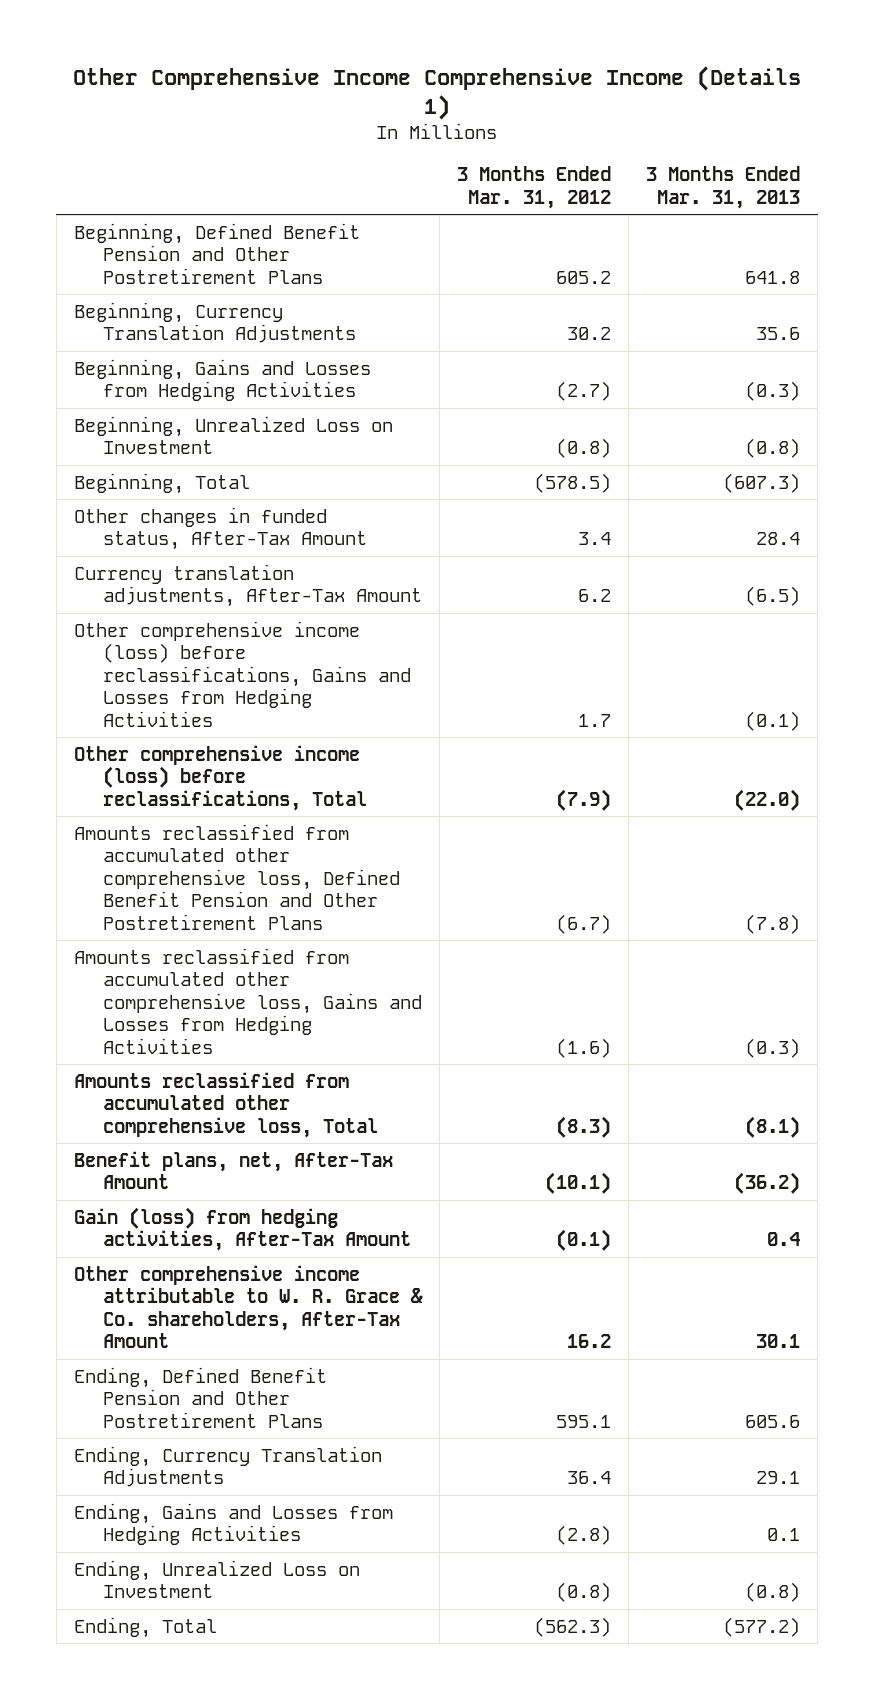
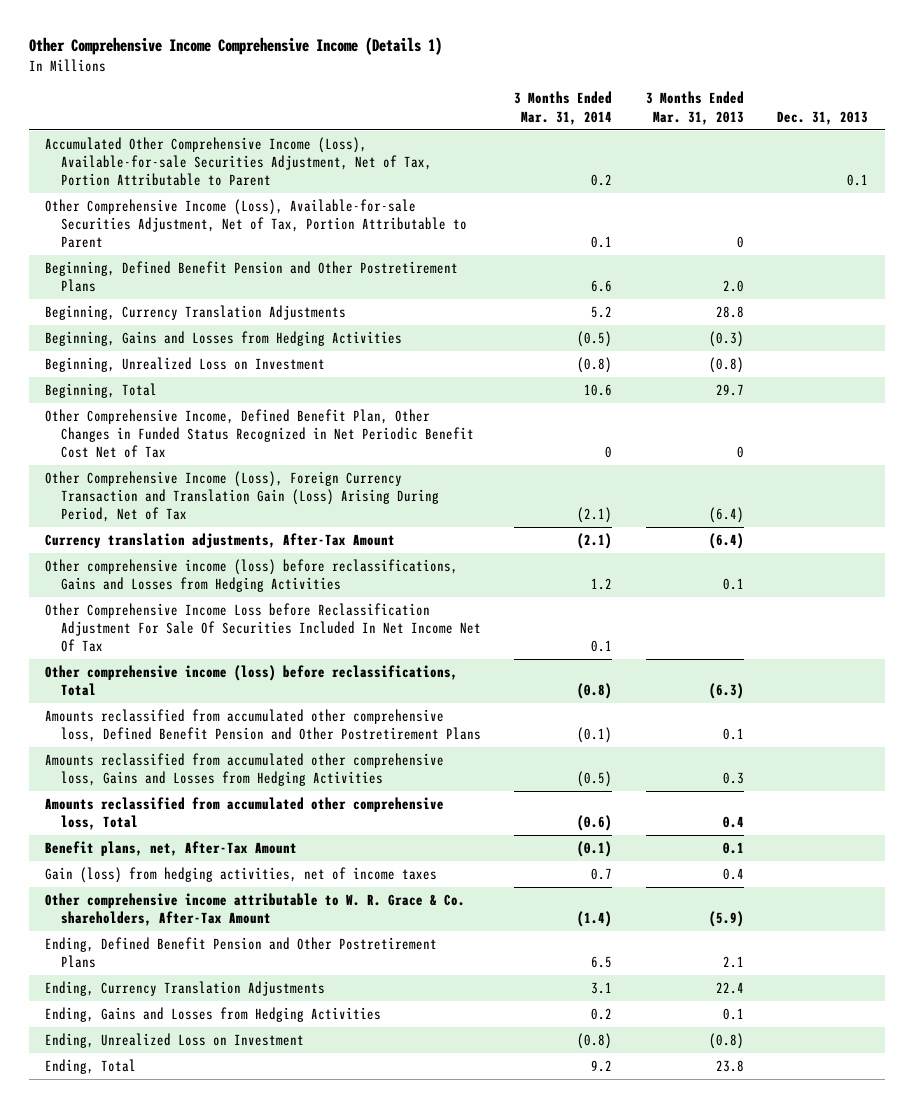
- | 3 Months Ended Mar. 31, 2012 | 3 Months Ended Mar. 31, 2013
+ | 3 Months Ended Mar. 31, 2014 | 3 Months Ended Mar. 31, 2013 | Dec. 31, 2013
- Beginning, Defined Benefit Pension and Other Postretirement Plans | 605.2 | 641.8
- Beginning, Currency Translation Adjustments | 30.2 | 35.6
+ Accumulated Other Comprehensive Income (Loss), Available-for-sale Securities Adjustment, Net of Tax, Portion Attributable to Parent | 0.2 | | 0.1
+ Other Comprehensive Income (Loss), Available-for-sale Securities Adjustment, Net of Tax, Portion Attributable to Parent | 0.1 | 0 |
+ Beginning, Defined Benefit Pension and Other Postretirement Plans | 6.6 | 2.0 |
+ Beginning, Currency Translation Adjustments | 5.2 | 28.8 |
- Beginning, Total | (578.5) | (607.3)
- Other changes in funded status, After-Tax Amount | 3.4 | 28.4
- Currency translation adjustments, After-Tax Amount | 6.2 | (6.5)
- Other comprehensive income (loss) before reclassifications, Gains and Losses from Hedging Activities | 1.7 | (0.1)
- Other comprehensive income (loss) before reclassifications, Total | (7.9) | (22.0)
- Amounts reclassified from accumulated other comprehensive loss, Defined Benefit Pension and Other Postretirement Plans | (6.7) | (7.8)
- Amounts reclassified from accumulated other comprehensive loss, Gains and Losses from Hedging Activities | (1.6) | (0.3)
- Amounts reclassified from accumulated other comprehensive loss, Total | (8.3) | (8.1)
- Benefit plans, net, After-Tax Amount | (10.1) | (36.2)
- Gain (loss) from hedging activities, After-Tax Amount | (0.1) | 0.4
- Other comprehensive income attributable to W. R. Grace & Co. shareholders, After-Tax Amount | 16.2 | 30.1
- Ending, Defined Benefit Pension and Other Postretirement Plans | 595.1 | 605.6
- Ending, Currency Translation Adjustments | 36.4 | 29.1
+ Beginning, Total | 10.6 | 29.7 |
+ Other Comprehensive Income, Defined Benefit Plan, Other Changes in Funded Status Recognized in Net Periodic Benefit Cost Net of Tax | 0 | 0 |
+ Other Comprehensive Income (Loss), Foreign Currency Transaction and Translation Gain (Loss) Arising During Period, Net of Tax | (2.1) | (6.4) |
+ Currency translation adjustments, After-Tax Amount | (2.1) | (6.4) |
+ Other comprehensive income (loss) before reclassifications, Gains and Losses from Hedging Activities | 1.2 | 0.1 |
+ Other Comprehensive Income Loss before Reclassification Adjustment For Sale Of Securities Included In Net Income Net Of Tax | 0.1 | |
+ Other comprehensive income (loss) before reclassifications, Total | (0.8) | (6.3) |
+ Amounts reclassified from accumulated other comprehensive loss, Defined Benefit Pension and Other Postretirement Plans | (0.1) | 0.1 |
+ Amounts reclassified from accumulated other comprehensive loss, Gains and Losses from Hedging Activities | (0.5) | 0.3 |
+ Amounts reclassified from accumulated other comprehensive loss, Total | (0.6) | 0.4 |
+ Benefit plans, net, After-Tax Amount | (0.1) | 0.1 |
+ Gain (loss) from hedging activities, net of income taxes | 0.7 | 0.4 |
+ Other comprehensive income attributable to W. R. Grace & Co. shareholders, After-Tax Amount | (1.4) | (5.9) |
+ Ending, Defined Benefit Pension and Other Postretirement Plans | 6.5 | 2.1 |
+ Ending, Currency Translation Adjustments | 3.1 | 22.4 |
- Ending, Total | (562.3) | (577.2)
+ Ending, Total | 9.2 | 23.8 |

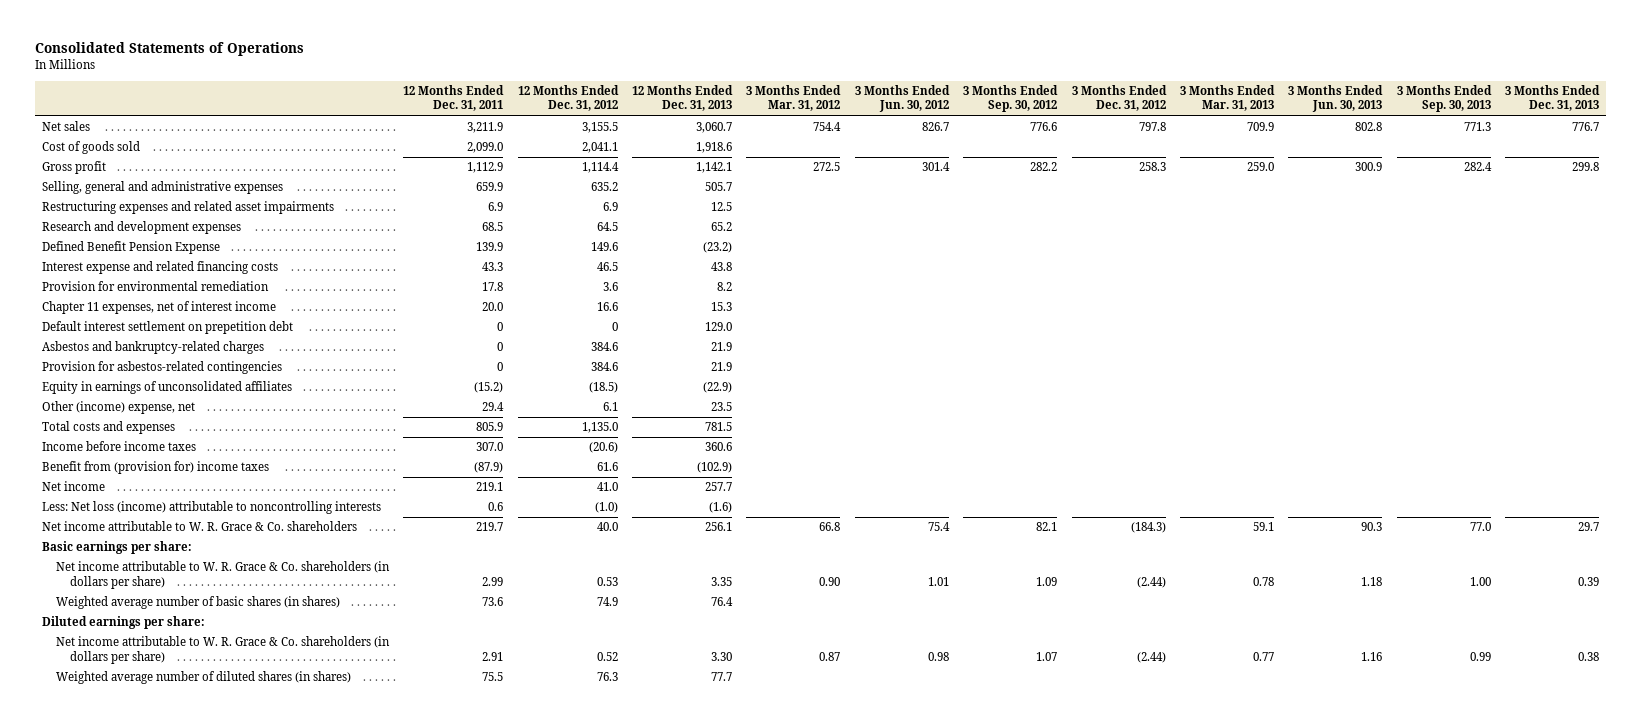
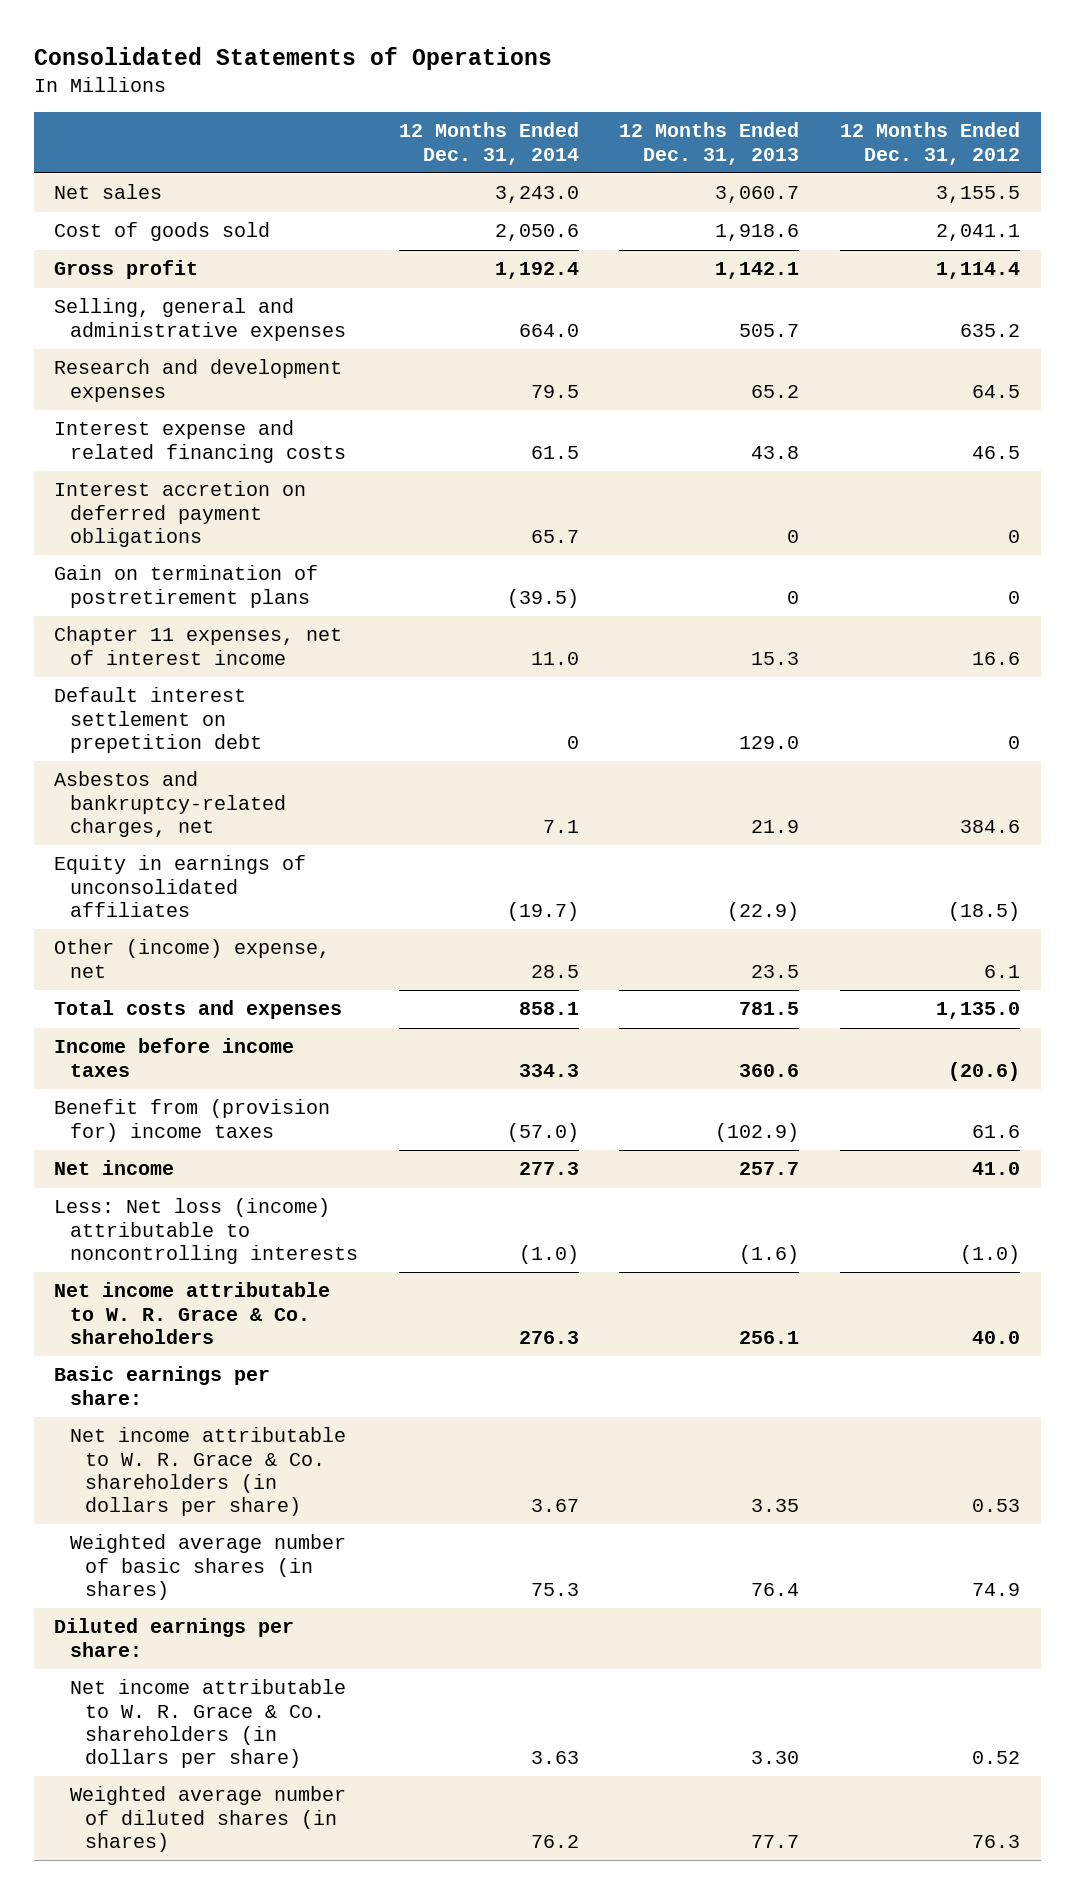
- | 12 Months Ended Dec. 31, 2011 | 12 Months Ended Dec. 31, 2012 | 12 Months Ended Dec. 31, 2013 | 3 Months Ended Mar. 31, 2012 | 3 Months Ended Jun. 30, 2012 | 3 Months Ended Sep. 30, 2012 | 3 Months Ended Dec. 31, 2012 | 3 Months Ended Mar. 31, 2013 | 3 Months Ended Jun. 30, 2013 | 3 Months Ended Sep. 30, 2013 | 3 Months Ended Dec. 31, 2013
+ | 12 Months Ended Dec. 31, 2014 | 12 Months Ended Dec. 31, 2013 | 12 Months Ended Dec. 31, 2012
- Restructuring expenses and related asset impairments | 6.9 | 6.9 | 12.5 | | | | | | | |
- Defined Benefit Pension Expense | 139.9 | 149.6 | (23.2) | | | | | | | |
- Provision for environmental remediation | 17.8 | 3.6 | 8.2 | | | | | | | |
+ Interest accretion on deferred payment obligations | 65.7 | 0 | 0
+ Gain on termination of postretirement plans | (39.5) | 0 | 0
- Asbestos and bankruptcy-related charges | 0 | 384.6 | 21.9 | | | | | | | |
- Provision for asbestos-related contingencies | 0 | 384.6 | 21.9 | | | | | | | |
+ Asbestos and bankruptcy-related charges, net | 7.1 | 21.9 | 384.6

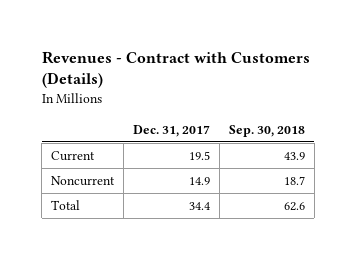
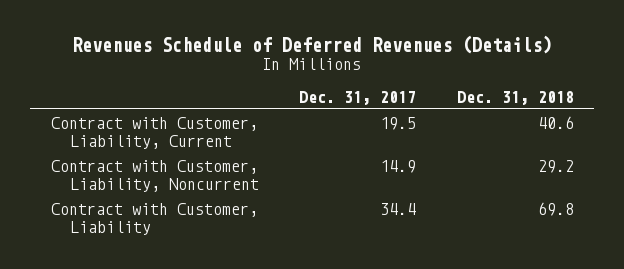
- Revenues - Contract with Customers (Details)
+ Revenues Schedule of Deferred Revenues (Details)
- | Dec. 31, 2017 | Sep. 30, 2018
+ | Dec. 31, 2017 | Dec. 31, 2018
- Current | 19.5 | 43.9
- Noncurrent | 14.9 | 18.7
- Total | 34.4 | 62.6
+ Contract with Customer, Liability, Current | 19.5 | 40.6
+ Contract with Customer, Liability, Noncurrent | 14.9 | 29.2
+ Contract with Customer, Liability | 34.4 | 69.8

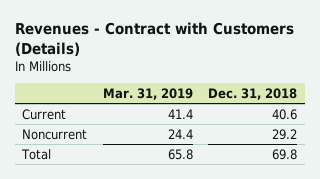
- Revenues Schedule of Deferred Revenues (Details)
+ Revenues - Contract with Customers (Details)
- | Dec. 31, 2017 | Dec. 31, 2018
+ | Mar. 31, 2019 | Dec. 31, 2018
- Contract with Customer, Liability, Current | 19.5 | 40.6
- Contract with Customer, Liability, Noncurrent | 14.9 | 29.2
- Contract with Customer, Liability | 34.4 | 69.8
+ Current | 41.4 | 40.6
+ Noncurrent | 24.4 | 29.2
+ Total | 65.8 | 69.8

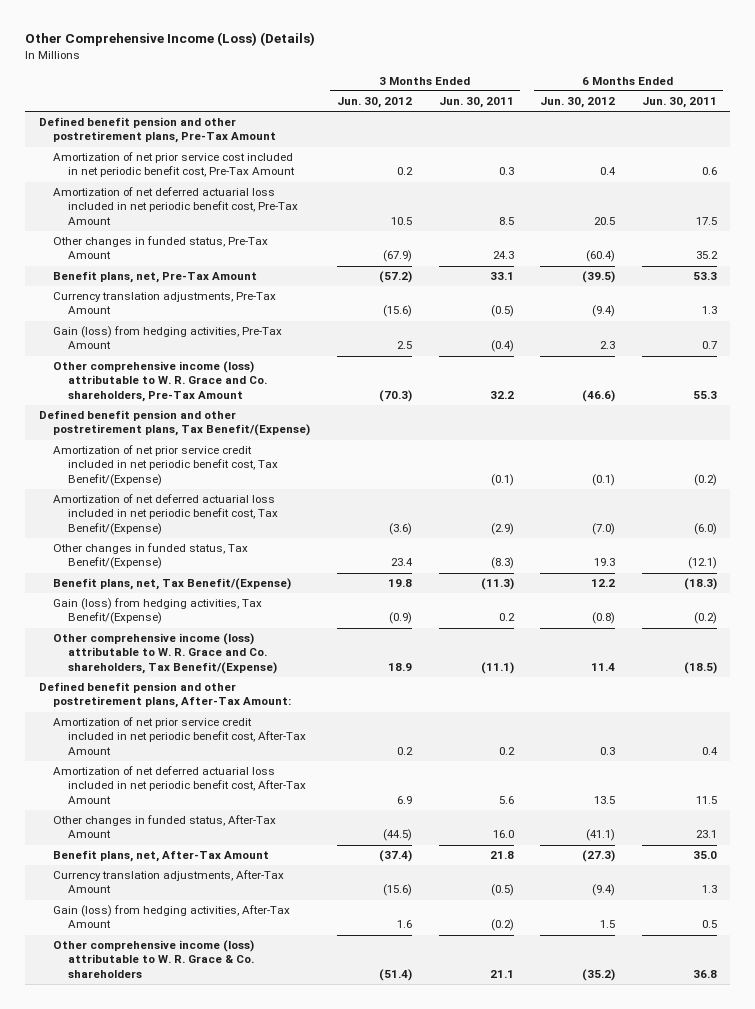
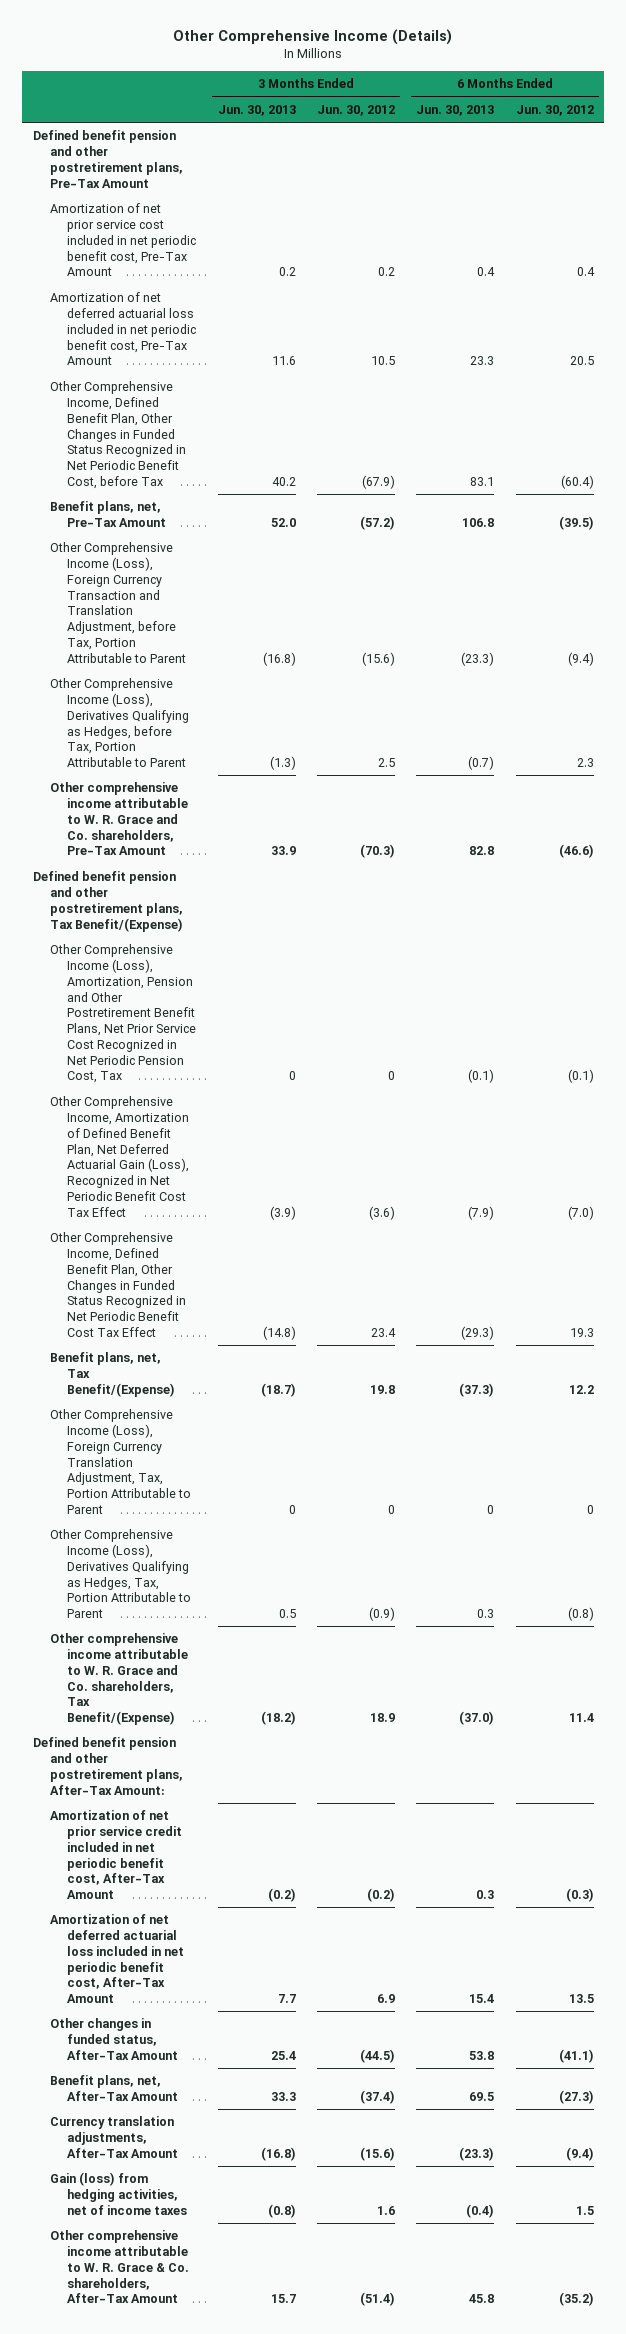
- Other Comprehensive Income (Loss) (Details)
+ Other Comprehensive Income (Details)
- | 3 Months Ended Jun. 30, 2012 | 3 Months Ended Jun. 30, 2011 | 6 Months Ended Jun. 30, 2012 | 6 Months Ended Jun. 30, 2011
+ | 3 Months Ended Jun. 30, 2013 | 3 Months Ended Jun. 30, 2012 | 6 Months Ended Jun. 30, 2013 | 6 Months Ended Jun. 30, 2012
- Other changes in funded status, Pre-Tax Amount | (67.9) | 24.3 | (60.4) | 35.2
+ Other Comprehensive Income, Defined Benefit Plan, Other Changes in Funded Status Recognized in Net Periodic Benefit Cost, before Tax | 40.2 | (67.9) | 83.1 | (60.4)
- Currency translation adjustments, Pre-Tax Amount | (15.6) | (0.5) | (9.4) | 1.3
- Gain (loss) from hedging activities, Pre-Tax Amount | 2.5 | (0.4) | 2.3 | 0.7
- Other comprehensive income (loss) attributable to W. R. Grace and Co. shareholders, Pre-Tax Amount | (70.3) | 32.2 | (46.6) | 55.3
+ Other Comprehensive Income (Loss), Foreign Currency Transaction and Translation Adjustment, before Tax, Portion Attributable to Parent | (16.8) | (15.6) | (23.3) | (9.4)
+ Other Comprehensive Income (Loss), Derivatives Qualifying as Hedges, before Tax, Portion Attributable to Parent | (1.3) | 2.5 | (0.7) | 2.3
+ Other comprehensive income attributable to W. R. Grace and Co. shareholders, Pre-Tax Amount | 33.9 | (70.3) | 82.8 | (46.6)
- Amortization of net prior service credit included in net periodic benefit cost, Tax Benefit/(Expense) | | (0.1) | (0.1) | (0.2)
- Amortization of net deferred actuarial loss included in net periodic benefit cost, Tax Benefit/(Expense) | (3.6) | (2.9) | (7.0) | (6.0)
- Other changes in funded status, Tax Benefit/(Expense) | 23.4 | (8.3) | 19.3 | (12.1)
+ Other Comprehensive Income (Loss), Amortization, Pension and Other Postretirement Benefit Plans, Net Prior Service Cost Recognized in Net Periodic Pension Cost, Tax | 0 | 0 | (0.1) | (0.1)
+ Other Comprehensive Income, Amortization of Defined Benefit Plan, Net Deferred Actuarial Gain (Loss), Recognized in Net Periodic Benefit Cost Tax Effect | (3.9) | (3.6) | (7.9) | (7.0)
+ Other Comprehensive Income, Defined Benefit Plan, Other Changes in Funded Status Recognized in Net Periodic Benefit Cost Tax Effect | (14.8) | 23.4 | (29.3) | 19.3
- Gain (loss) from hedging activities, Tax Benefit/(Expense) | (0.9) | 0.2 | (0.8) | (0.2)
- Other comprehensive income (loss) attributable to W. R. Grace and Co. shareholders, Tax Benefit/(Expense) | 18.9 | (11.1) | 11.4 | (18.5)
+ Other Comprehensive Income (Loss), Foreign Currency Translation Adjustment, Tax, Portion Attributable to Parent | 0 | 0 | 0 | 0
+ Other Comprehensive Income (Loss), Derivatives Qualifying as Hedges, Tax, Portion Attributable to Parent | 0.5 | (0.9) | 0.3 | (0.8)
+ Other comprehensive income attributable to W. R. Grace and Co. shareholders, Tax Benefit/(Expense) | (18.2) | 18.9 | (37.0) | 11.4
- Amortization of net prior service credit included in net periodic benefit cost, After-Tax Amount | 0.2 | 0.2 | 0.3 | 0.4
+ Amortization of net prior service credit included in net periodic benefit cost, After-Tax Amount | (0.2) | (0.2) | 0.3 | (0.3)
- Gain (loss) from hedging activities, After-Tax Amount | 1.6 | (0.2) | 1.5 | 0.5
- Other comprehensive income (loss) attributable to W. R. Grace & Co. shareholders | (51.4) | 21.1 | (35.2) | 36.8
+ Gain (loss) from hedging activities, net of income taxes | (0.8) | 1.6 | (0.4) | 1.5
+ Other comprehensive income attributable to W. R. Grace & Co. shareholders, After-Tax Amount | 15.7 | (51.4) | 45.8 | (35.2)

